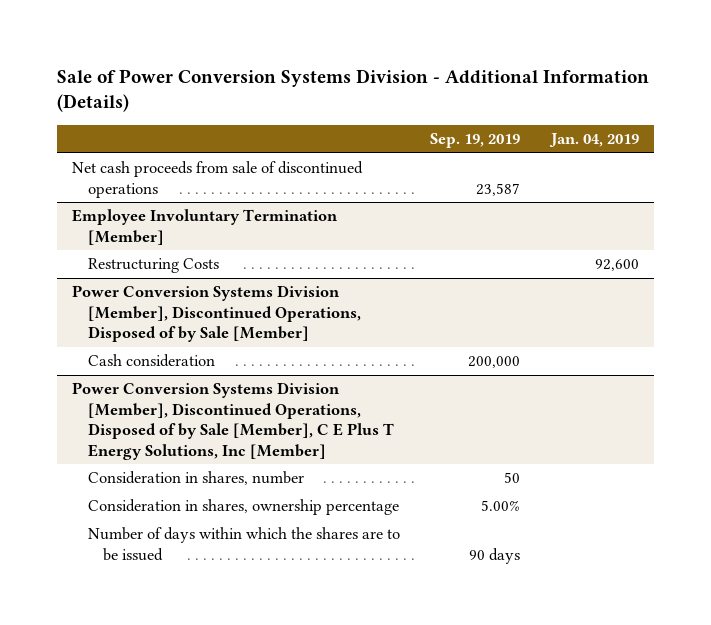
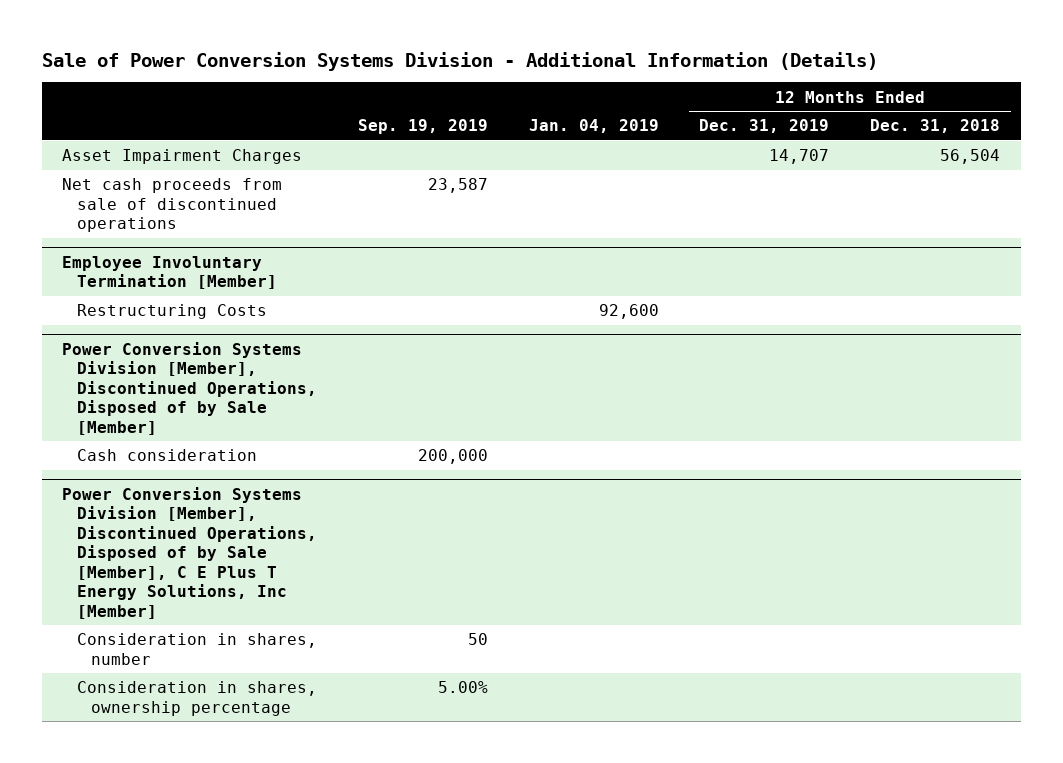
- | Sep. 19, 2019 | Jan. 04, 2019
+ | Sep. 19, 2019 | Jan. 04, 2019 | 12 Months Ended Dec. 31, 2019 | 12 Months Ended Dec. 31, 2018
+ Asset Impairment Charges | | | 14,707 | 56,504
@ Power Conversion Systems Division [Member], Discontinued Operations, Disposed of by Sale [Member], C E Plus T Energy Solutions, Inc [Member]
- Number of days within which the shares are to be issued | 90 days |

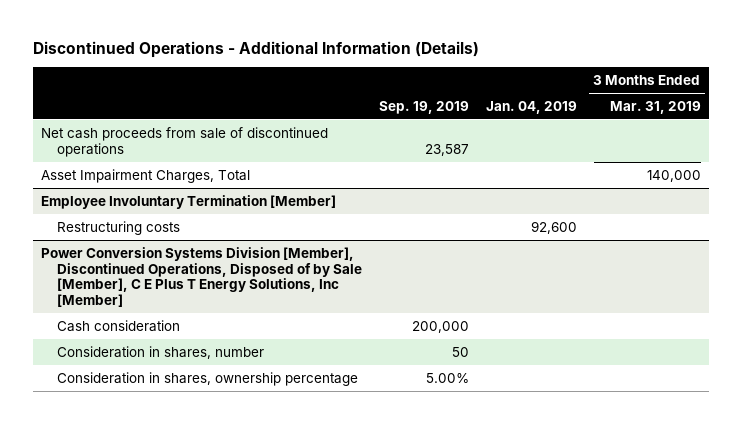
- Sale of Power Conversion Systems Division - Additional Information (Details)
+ Discontinued Operations - Additional Information (Details)
- | Sep. 19, 2019 | Jan. 04, 2019 | 12 Months Ended Dec. 31, 2019 | 12 Months Ended Dec. 31, 2018
+ | Sep. 19, 2019 | Jan. 04, 2019 | 3 Months Ended Mar. 31, 2019
- Asset Impairment Charges | | | 14,707 | 56,504
+ Asset Impairment Charges, Total | | | 140,000
@ Employee Involuntary Termination [Member]
- Restructuring Costs | | 92,600 | |
- Power Conversion Systems Division [Member], Discontinued Operations, Disposed of by Sale [Member]
- Cash consideration | 200,000 | | |
@ Employee Involuntary Termination [Member]
+ Restructuring costs | | 92,600 |
@ Power Conversion Systems Division [Member], Discontinued Operations, Disposed of by Sale [Member], C E Plus T Energy Solutions, Inc [Member]
+ Cash consideration | 200,000 | |

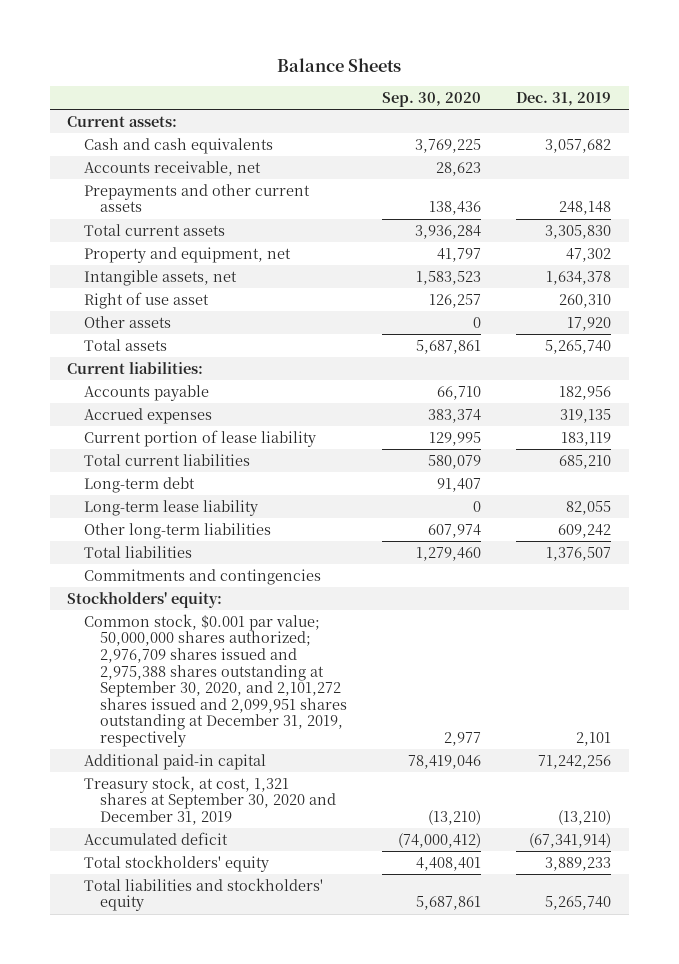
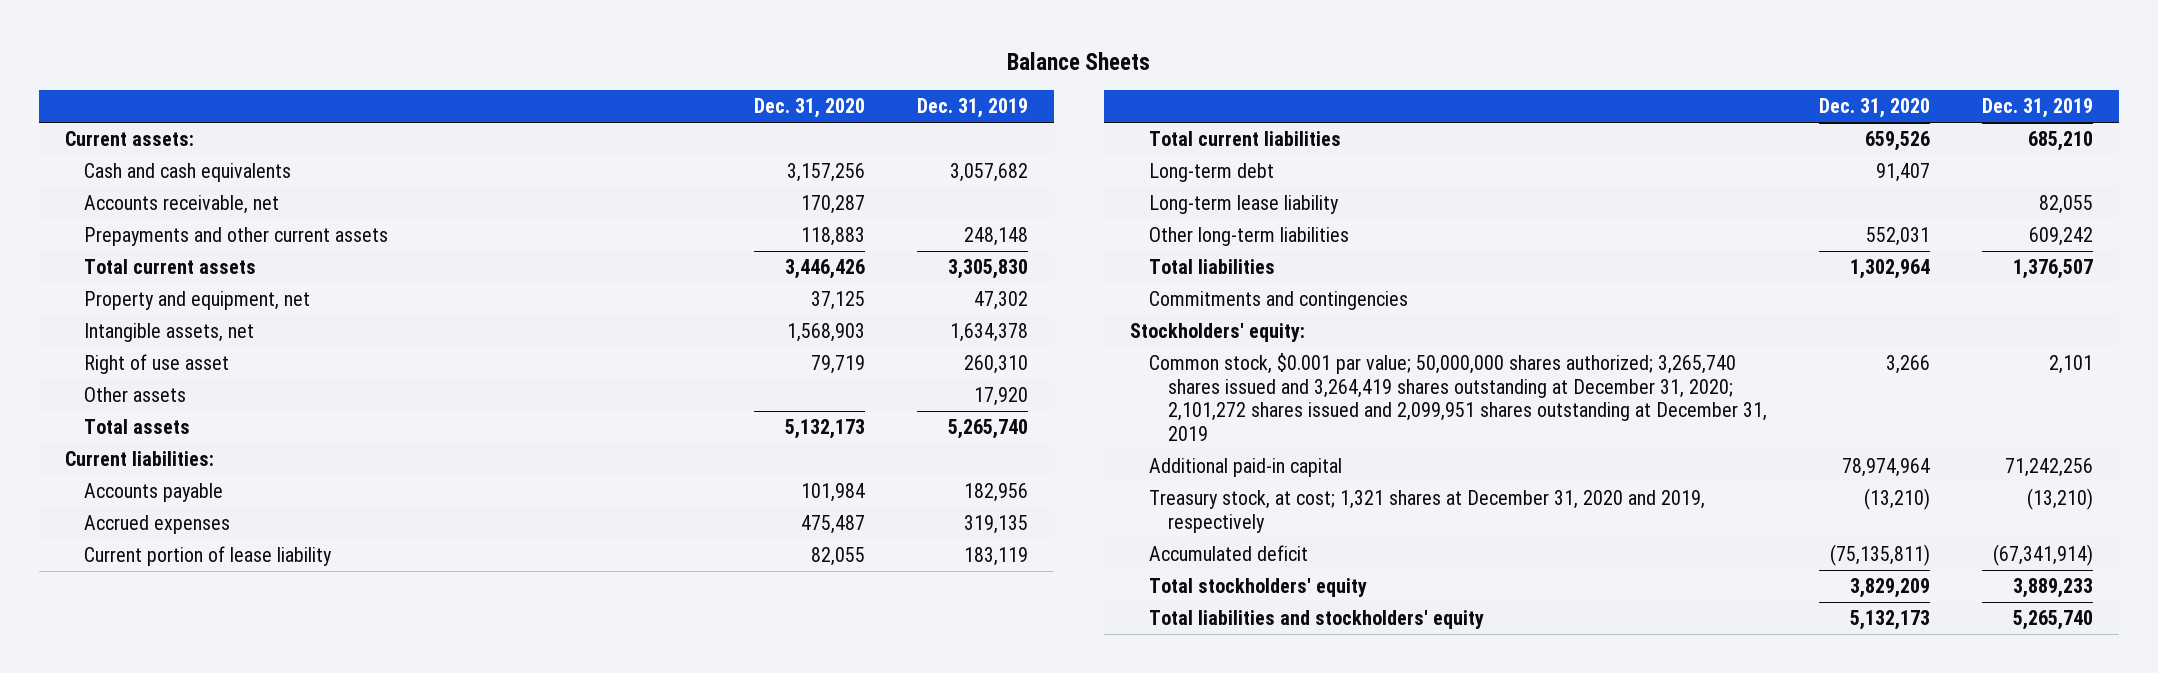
- | Sep. 30, 2020 | Dec. 31, 2019
+ | Dec. 31, 2020 | Dec. 31, 2019
- Common stock, $0.001 par value; 50,000,000 shares authorized; 2,976,709 shares issued and 2,975,388 shares outstanding at September 30, 2020, and 2,101,272 shares issued and 2,099,951 shares outstanding at December 31, 2019, respectively | 2,977 | 2,101
+ Common stock, $0.001 par value; 50,000,000 shares authorized; 3,265,740 shares issued and 3,264,419 shares outstanding at December 31, 2020; 2,101,272 shares issued and 2,099,951 shares outstanding at December 31, 2019 | 3,266 | 2,101
- Treasury stock, at cost, 1,321 shares at September 30, 2020 and December 31, 2019 | (13,210) | (13,210)
+ Treasury stock, at cost; 1,321 shares at December 31, 2020 and 2019, respectively | (13,210) | (13,210)

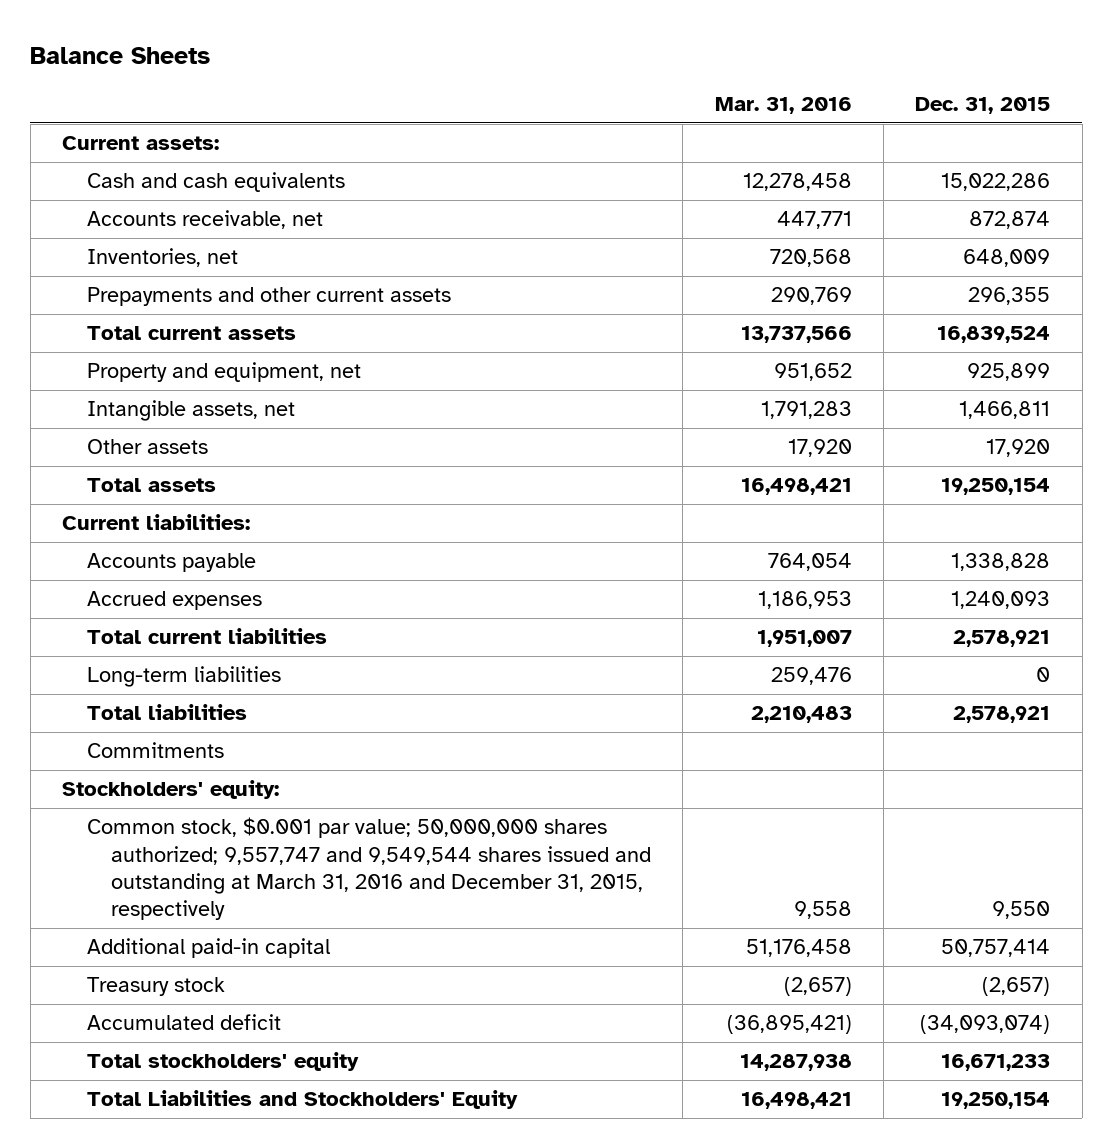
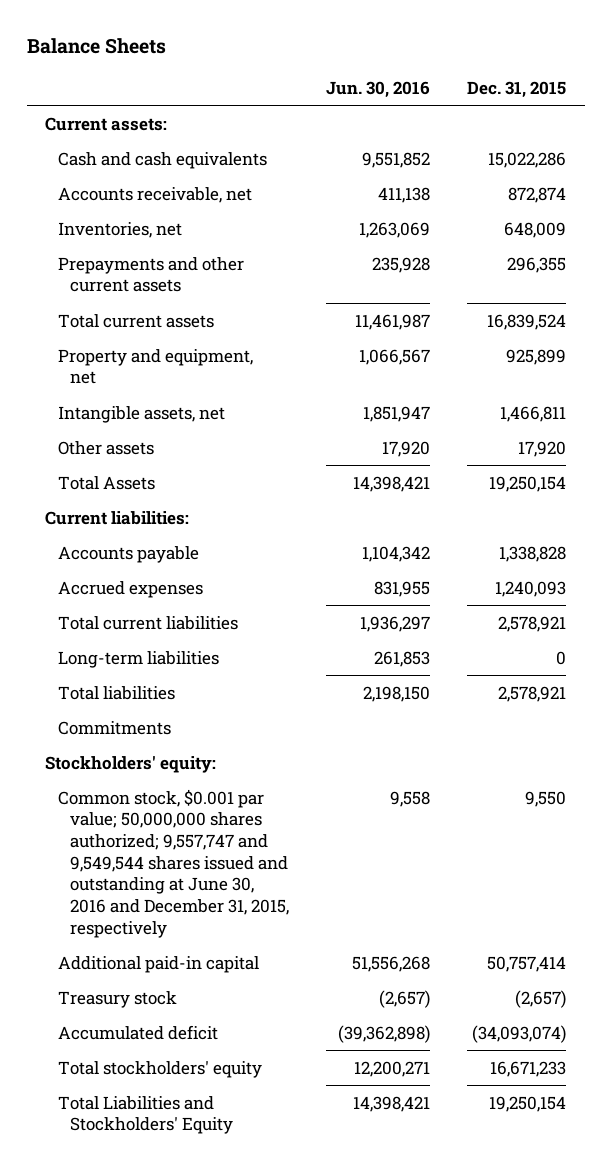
- | Mar. 31, 2016 | Dec. 31, 2015
+ | Jun. 30, 2016 | Dec. 31, 2015
- Total assets | 16,498,421 | 19,250,154
+ Total Assets | 14,398,421 | 19,250,154
- Common stock, $0.001 par value; 50,000,000 shares authorized; 9,557,747 and 9,549,544 shares issued and outstanding at March 31, 2016 and December 31, 2015, respectively | 9,558 | 9,550
+ Common stock, $0.001 par value; 50,000,000 shares authorized; 9,557,747 and 9,549,544 shares issued and outstanding at June 30, 2016 and December 31, 2015, respectively | 9,558 | 9,550

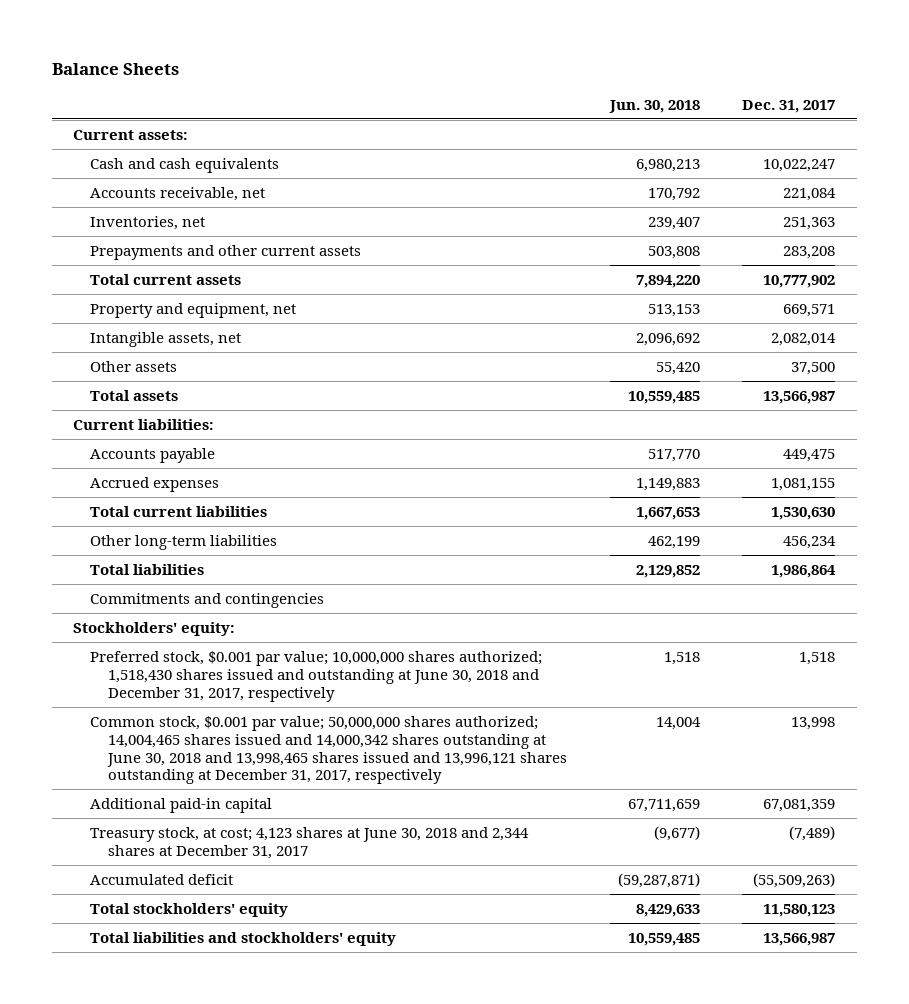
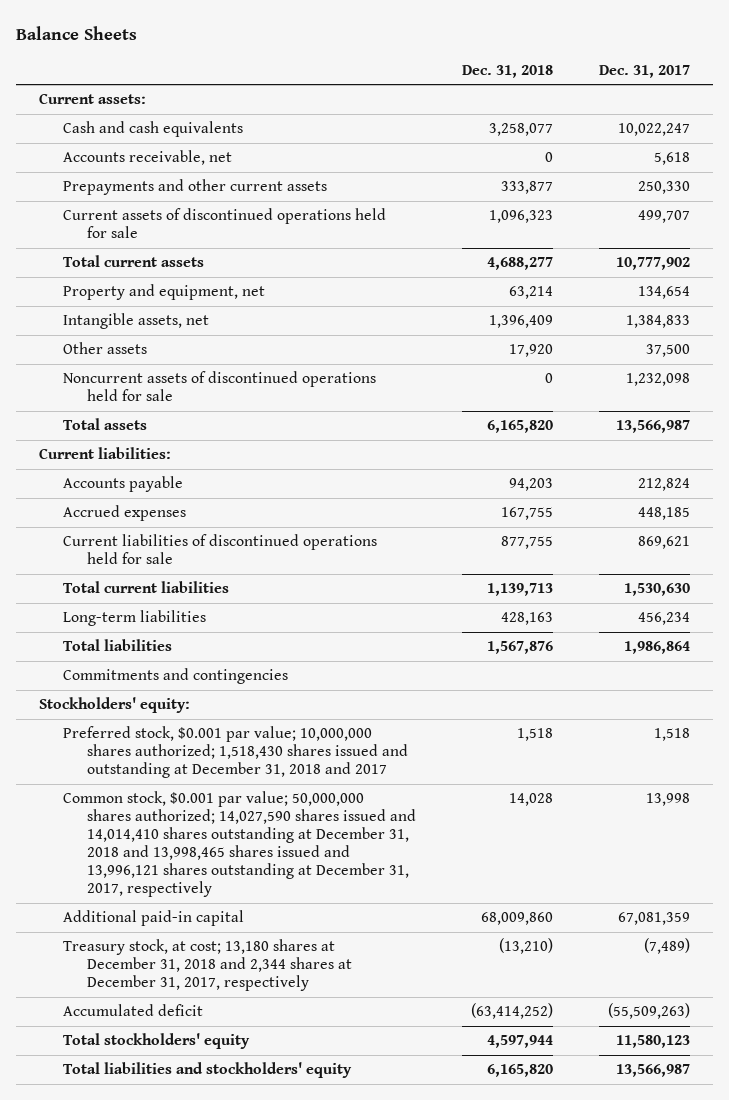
- | Jun. 30, 2018 | Dec. 31, 2017
+ | Dec. 31, 2018 | Dec. 31, 2017
- Accounts receivable, net | 170,792 | 221,084
- Inventories, net | 239,407 | 251,363
- Prepayments and other current assets | 503,808 | 283,208
+ Accounts receivable, net | 0 | 5,618
+ Prepayments and other current assets | 333,877 | 250,330
+ Current assets of discontinued operations held for sale | 1,096,323 | 499,707
- Property and equipment, net | 513,153 | 669,571
- Intangible assets, net | 2,096,692 | 2,082,014
+ Property and equipment, net | 63,214 | 134,654
+ Intangible assets, net | 1,396,409 | 1,384,833
+ Noncurrent assets of discontinued operations held for sale | 0 | 1,232,098
- Accounts payable | 517,770 | 449,475
- Accrued expenses | 1,149,883 | 1,081,155
+ Accounts payable | 94,203 | 212,824
+ Accrued expenses | 167,755 | 448,185
+ Current liabilities of discontinued operations held for sale | 877,755 | 869,621
- Other long-term liabilities | 462,199 | 456,234
+ Long-term liabilities | 428,163 | 456,234
- Preferred stock, $0.001 par value; 10,000,000 shares authorized; 1,518,430 shares issued and outstanding at June 30, 2018 and December 31, 2017, respectively | 1,518 | 1,518
- Common stock, $0.001 par value; 50,000,000 shares authorized; 14,004,465 shares issued and 14,000,342 shares outstanding at June 30, 2018 and 13,998,465 shares issued and 13,996,121 shares outstanding at December 31, 2017, respectively | 14,004 | 13,998
+ Preferred stock, $0.001 par value; 10,000,000 shares authorized; 1,518,430 shares issued and outstanding at December 31, 2018 and 2017 | 1,518 | 1,518
+ Common stock, $0.001 par value; 50,000,000 shares authorized; 14,027,590 shares issued and 14,014,410 shares outstanding at December 31, 2018 and 13,998,465 shares issued and 13,996,121 shares outstanding at December 31, 2017, respectively | 14,028 | 13,998
- Treasury stock, at cost; 4,123 shares at June 30, 2018 and 2,344 shares at December 31, 2017 | (9,677) | (7,489)
+ Treasury stock, at cost; 13,180 shares at December 31, 2018 and 2,344 shares at December 31, 2017, respectively | (13,210) | (7,489)

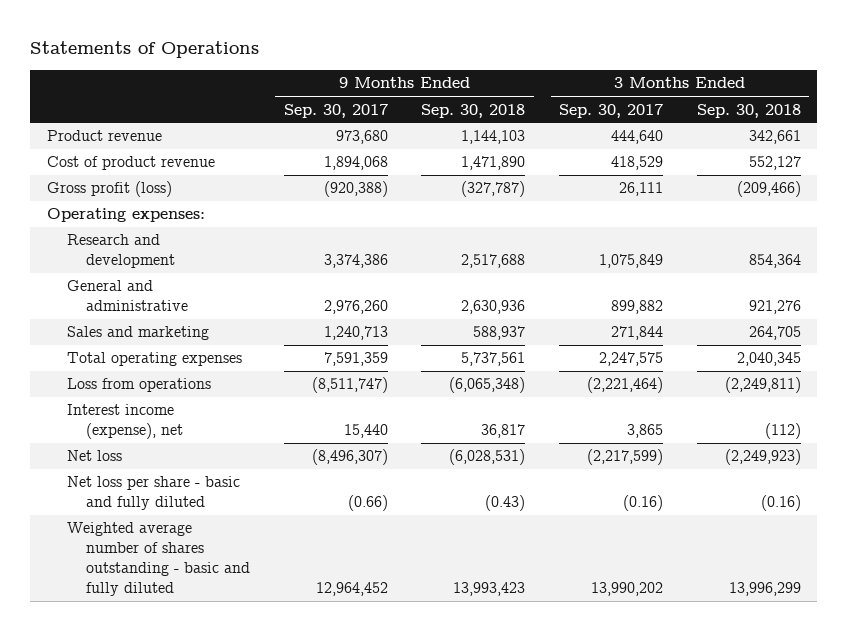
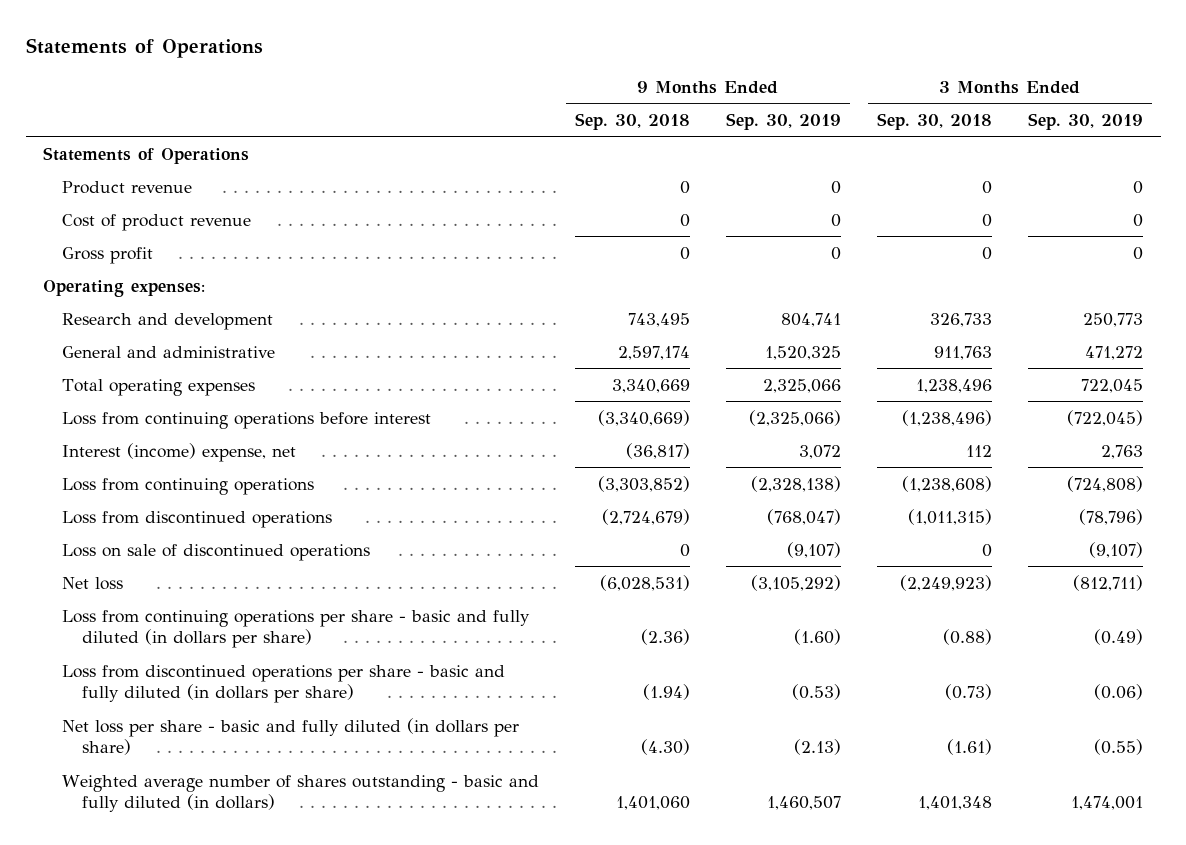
- | 9 Months Ended Sep. 30, 2017 | 9 Months Ended Sep. 30, 2018 | 3 Months Ended Sep. 30, 2017 | 3 Months Ended Sep. 30, 2018
+ | 9 Months Ended Sep. 30, 2018 | 9 Months Ended Sep. 30, 2019 | 3 Months Ended Sep. 30, 2018 | 3 Months Ended Sep. 30, 2019
- Product revenue | 973,680 | 1,144,103 | 444,640 | 342,661
- Cost of product revenue | 1,894,068 | 1,471,890 | 418,529 | 552,127
- Gross profit (loss) | (920,388) | (327,787) | 26,111 | (209,466)
+ Statements of Operations
+ Product revenue | 0 | 0 | 0 | 0
+ Cost of product revenue | 0 | 0 | 0 | 0
+ Gross profit | 0 | 0 | 0 | 0
- Research and development | 3,374,386 | 2,517,688 | 1,075,849 | 854,364
- General and administrative | 2,976,260 | 2,630,936 | 899,882 | 921,276
- Sales and marketing | 1,240,713 | 588,937 | 271,844 | 264,705
- Total operating expenses | 7,591,359 | 5,737,561 | 2,247,575 | 2,040,345
- Loss from operations | (8,511,747) | (6,065,348) | (2,221,464) | (2,249,811)
- Interest income (expense), net | 15,440 | 36,817 | 3,865 | (112)
+ Research and development | 743,495 | 804,741 | 326,733 | 250,773
+ General and administrative | 2,597,174 | 1,520,325 | 911,763 | 471,272
+ Total operating expenses | 3,340,669 | 2,325,066 | 1,238,496 | 722,045
+ Loss from continuing operations before interest | (3,340,669) | (2,325,066) | (1,238,496) | (722,045)
+ Interest (income) expense, net | (36,817) | 3,072 | 112 | 2,763
+ Loss from continuing operations | (3,303,852) | (2,328,138) | (1,238,608) | (724,808)
+ Loss from discontinued operations | (2,724,679) | (768,047) | (1,011,315) | (78,796)
+ Loss on sale of discontinued operations | 0 | (9,107) | 0 | (9,107)
- Net loss per share - basic and fully diluted | (0.66) | (0.43) | (0.16) | (0.16)
- Weighted average number of shares outstanding - basic and fully diluted | 12,964,452 | 13,993,423 | 13,990,202 | 13,996,299
+ Loss from continuing operations per share - basic and fully diluted (in dollars per share) | (2.36) | (1.60) | (0.88) | (0.49)
+ Loss from discontinued operations per share - basic and fully diluted (in dollars per share) | (1.94) | (0.53) | (0.73) | (0.06)
+ Net loss per share - basic and fully diluted (in dollars per share) | (4.30) | (2.13) | (1.61) | (0.55)
+ Weighted average number of shares outstanding - basic and fully diluted (in dollars) | 1,401,060 | 1,460,507 | 1,401,348 | 1,474,001

